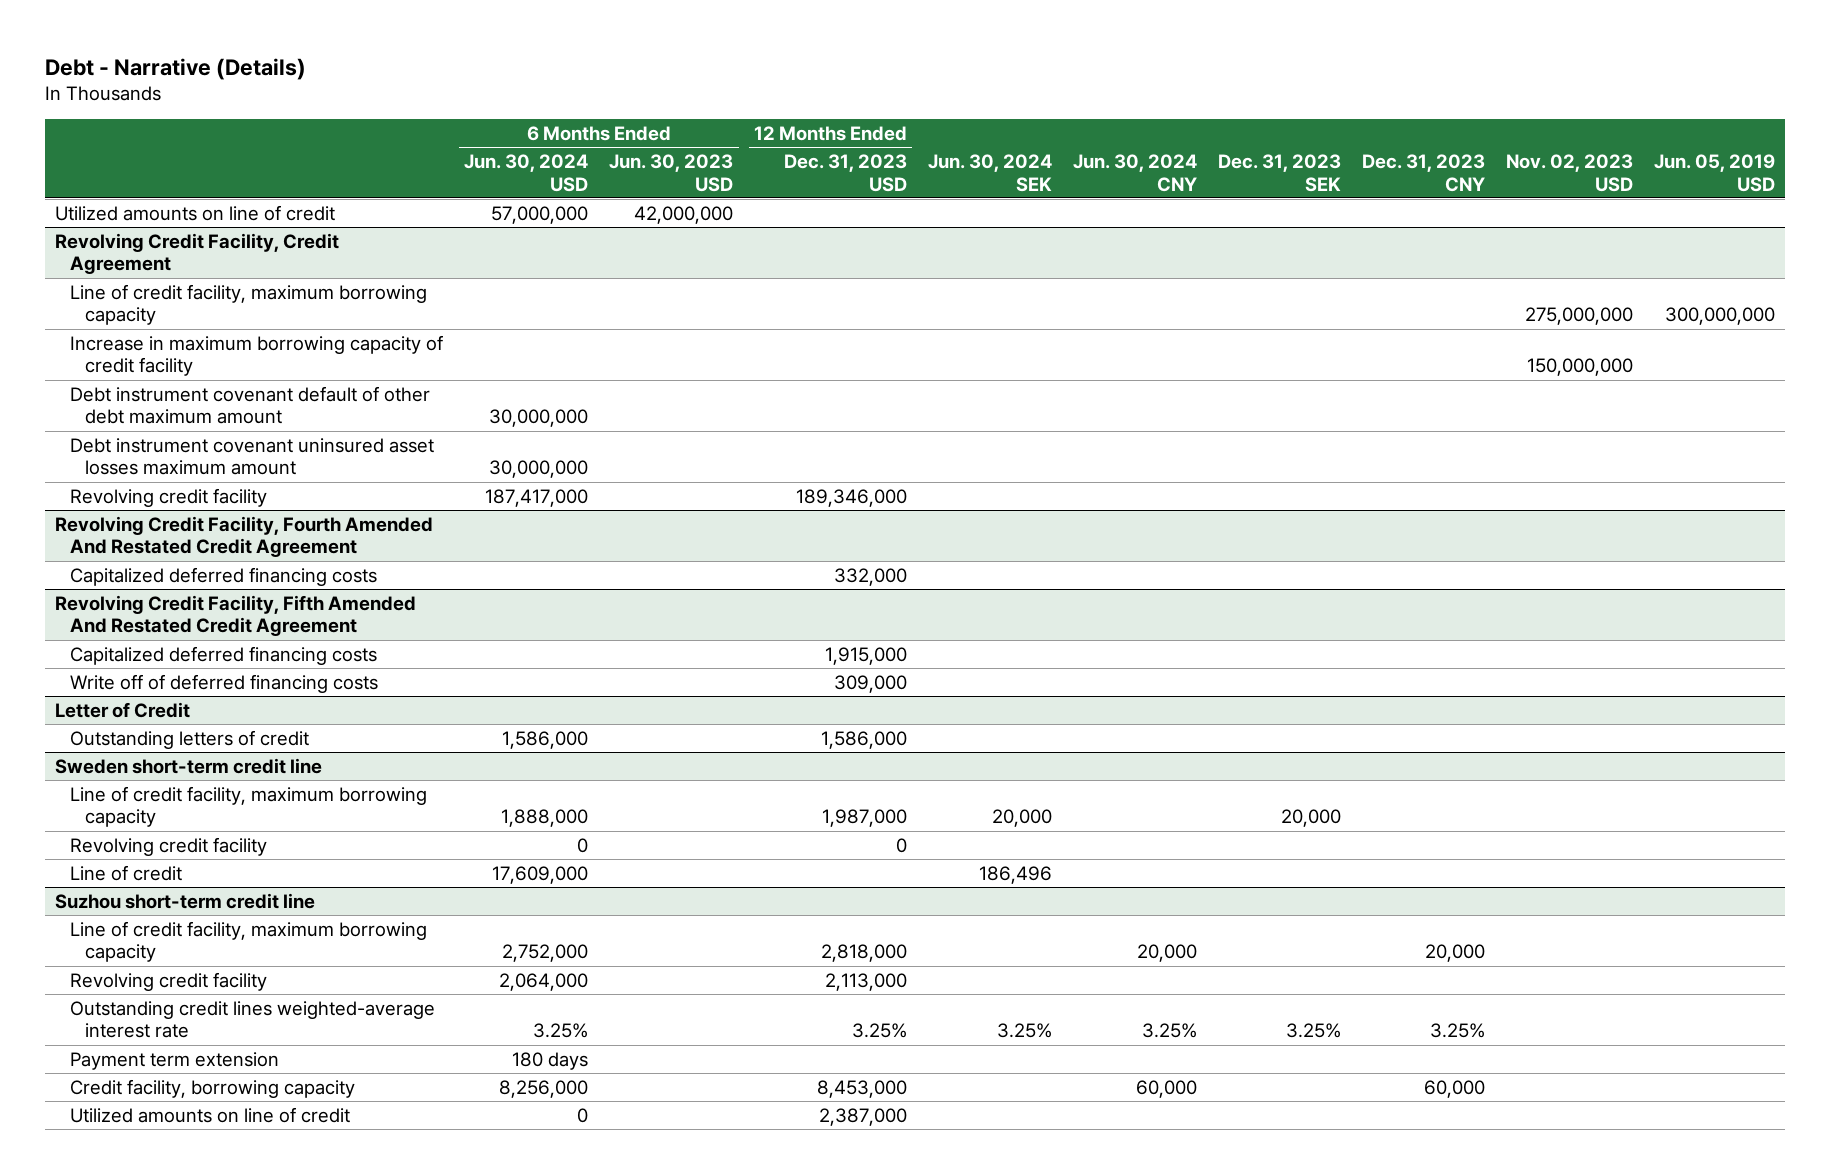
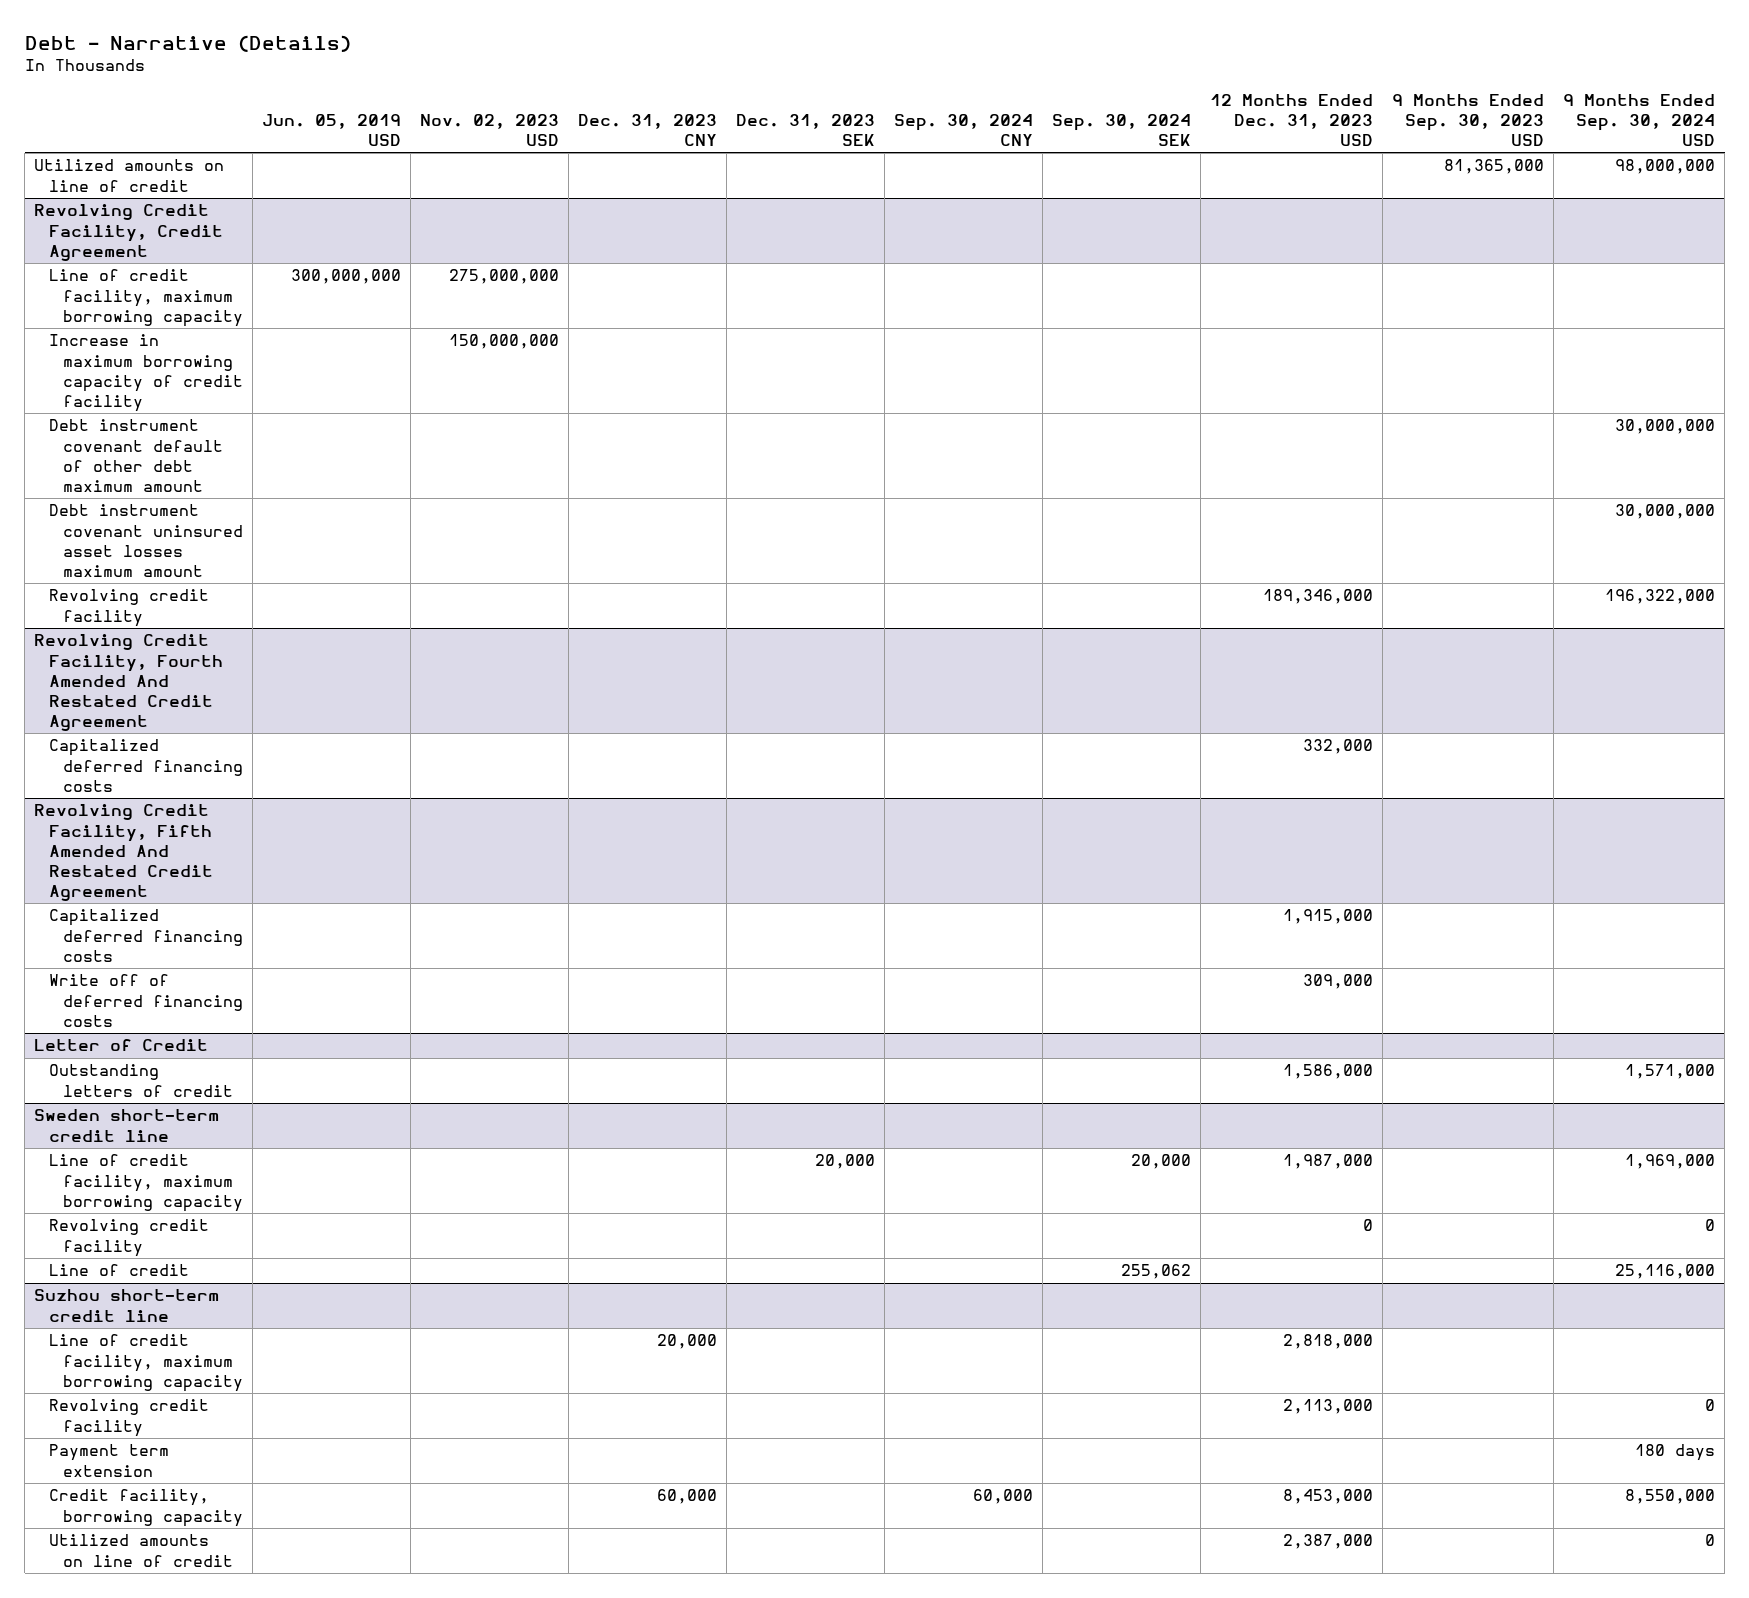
- | 6 Months Ended Jun. 30, 2024 USD | 6 Months Ended Jun. 30, 2023 USD | 12 Months Ended Dec. 31, 2023 USD | Jun. 30, 2024 SEK | Jun. 30, 2024 CNY | Dec. 31, 2023 SEK | Dec. 31, 2023 CNY | Nov. 02, 2023 USD | Jun. 05, 2019 USD
+ | Jun. 05, 2019 USD | Nov. 02, 2023 USD | Dec. 31, 2023 CNY | Dec. 31, 2023 SEK | Sep. 30, 2024 CNY | Sep. 30, 2024 SEK | 12 Months Ended Dec. 31, 2023 USD | 9 Months Ended Sep. 30, 2023 USD | 9 Months Ended Sep. 30, 2024 USD
@ Suzhou short-term credit line
- Outstanding credit lines weighted-average interest rate | 3.25% | | 3.25% | 3.25% | 3.25% | 3.25% | 3.25% | |

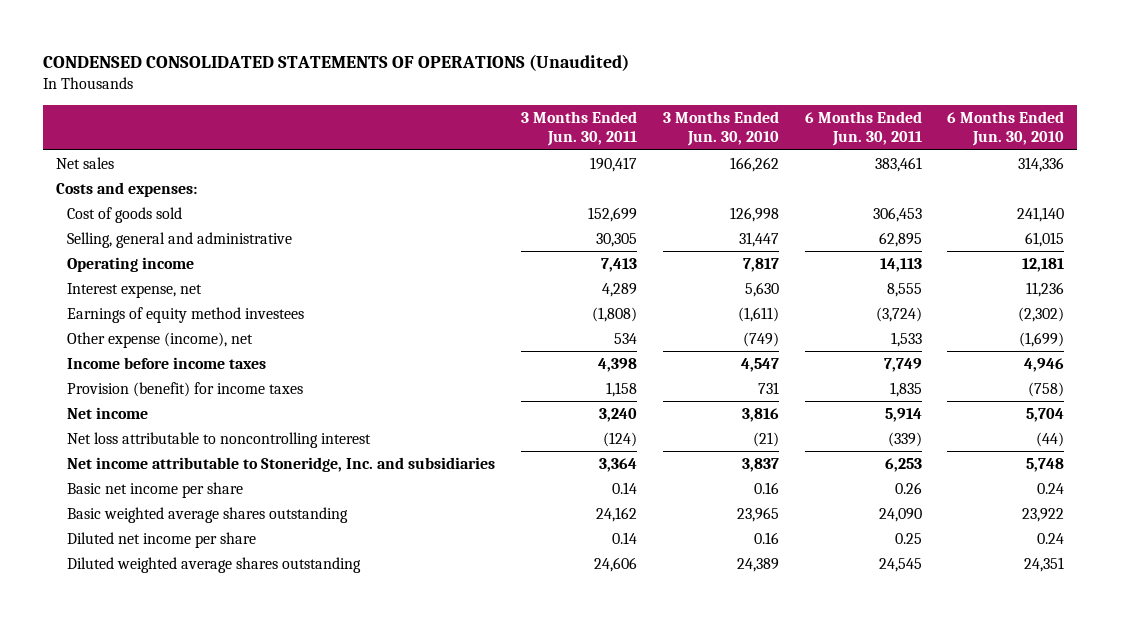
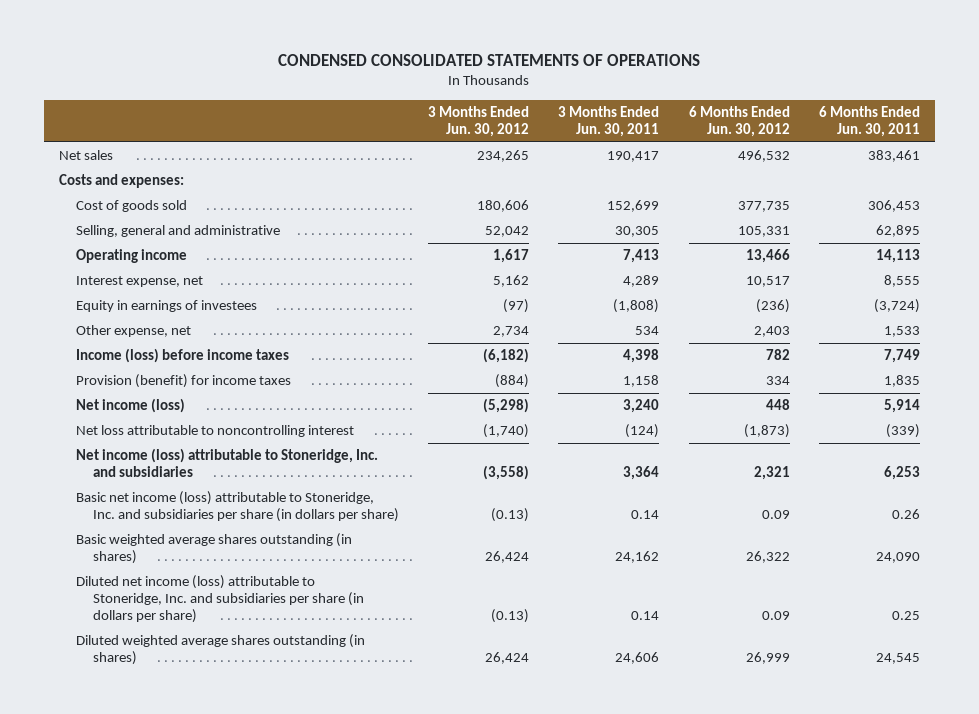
- CONDENSED CONSOLIDATED STATEMENTS OF OPERATIONS (Unaudited)
+ CONDENSED CONSOLIDATED STATEMENTS OF OPERATIONS
- | 3 Months Ended Jun. 30, 2011 | 3 Months Ended Jun. 30, 2010 | 6 Months Ended Jun. 30, 2011 | 6 Months Ended Jun. 30, 2010
+ | 3 Months Ended Jun. 30, 2012 | 3 Months Ended Jun. 30, 2011 | 6 Months Ended Jun. 30, 2012 | 6 Months Ended Jun. 30, 2011
- Earnings of equity method investees | (1,808) | (1,611) | (3,724) | (2,302)
- Other expense (income), net | 534 | (749) | 1,533 | (1,699)
- Income before income taxes | 4,398 | 4,547 | 7,749 | 4,946
+ Equity in earnings of investees | (97) | (1,808) | (236) | (3,724)
+ Other expense, net | 2,734 | 534 | 2,403 | 1,533
+ Income (loss) before income taxes | (6,182) | 4,398 | 782 | 7,749
- Net income | 3,240 | 3,816 | 5,914 | 5,704
+ Net income (loss) | (5,298) | 3,240 | 448 | 5,914
- Net income attributable to Stoneridge, Inc. and subsidiaries | 3,364 | 3,837 | 6,253 | 5,748
- Basic net income per share | 0.14 | 0.16 | 0.26 | 0.24
- Basic weighted average shares outstanding | 24,162 | 23,965 | 24,090 | 23,922
- Diluted net income per share | 0.14 | 0.16 | 0.25 | 0.24
- Diluted weighted average shares outstanding | 24,606 | 24,389 | 24,545 | 24,351
+ Net income (loss) attributable to Stoneridge, Inc. and subsidiaries | (3,558) | 3,364 | 2,321 | 6,253
+ Basic net income (loss) attributable to Stoneridge, Inc. and subsidiaries per share (in dollars per share) | (0.13) | 0.14 | 0.09 | 0.26
+ Basic weighted average shares outstanding (in shares) | 26,424 | 24,162 | 26,322 | 24,090
+ Diluted net income (loss) attributable to Stoneridge, Inc. and subsidiaries per share (in dollars per share) | (0.13) | 0.14 | 0.09 | 0.25
+ Diluted weighted average shares outstanding (in shares) | 26,424 | 24,606 | 26,999 | 24,545

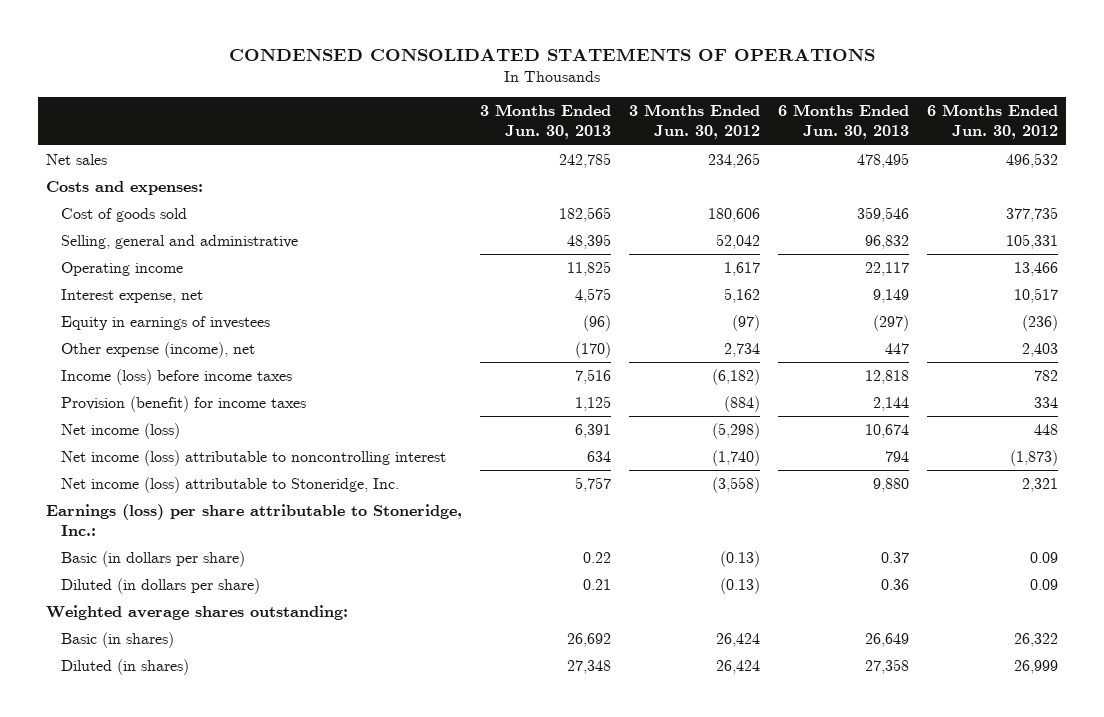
- | 3 Months Ended Jun. 30, 2012 | 3 Months Ended Jun. 30, 2011 | 6 Months Ended Jun. 30, 2012 | 6 Months Ended Jun. 30, 2011
+ | 3 Months Ended Jun. 30, 2013 | 3 Months Ended Jun. 30, 2012 | 6 Months Ended Jun. 30, 2013 | 6 Months Ended Jun. 30, 2012
- Other expense, net | 2,734 | 534 | 2,403 | 1,533
+ Other expense (income), net | (170) | 2,734 | 447 | 2,403
- Net loss attributable to noncontrolling interest | (1,740) | (124) | (1,873) | (339)
- Net income (loss) attributable to Stoneridge, Inc. and subsidiaries | (3,558) | 3,364 | 2,321 | 6,253
- Basic net income (loss) attributable to Stoneridge, Inc. and subsidiaries per share (in dollars per share) | (0.13) | 0.14 | 0.09 | 0.26
- Basic weighted average shares outstanding (in shares) | 26,424 | 24,162 | 26,322 | 24,090
- Diluted net income (loss) attributable to Stoneridge, Inc. and subsidiaries per share (in dollars per share) | (0.13) | 0.14 | 0.09 | 0.25
- Diluted weighted average shares outstanding (in shares) | 26,424 | 24,606 | 26,999 | 24,545
+ Net income (loss) attributable to noncontrolling interest | 634 | (1,740) | 794 | (1,873)
+ Net income (loss) attributable to Stoneridge, Inc. | 5,757 | (3,558) | 9,880 | 2,321
+ Earnings (loss) per share attributable to Stoneridge, Inc.:
+ Basic (in dollars per share) | 0.22 | (0.13) | 0.37 | 0.09
+ Diluted (in dollars per share) | 0.21 | (0.13) | 0.36 | 0.09
+ Weighted average shares outstanding:
+ Basic (in shares) | 26,692 | 26,424 | 26,649 | 26,322
+ Diluted (in shares) | 27,348 | 26,424 | 27,358 | 26,999

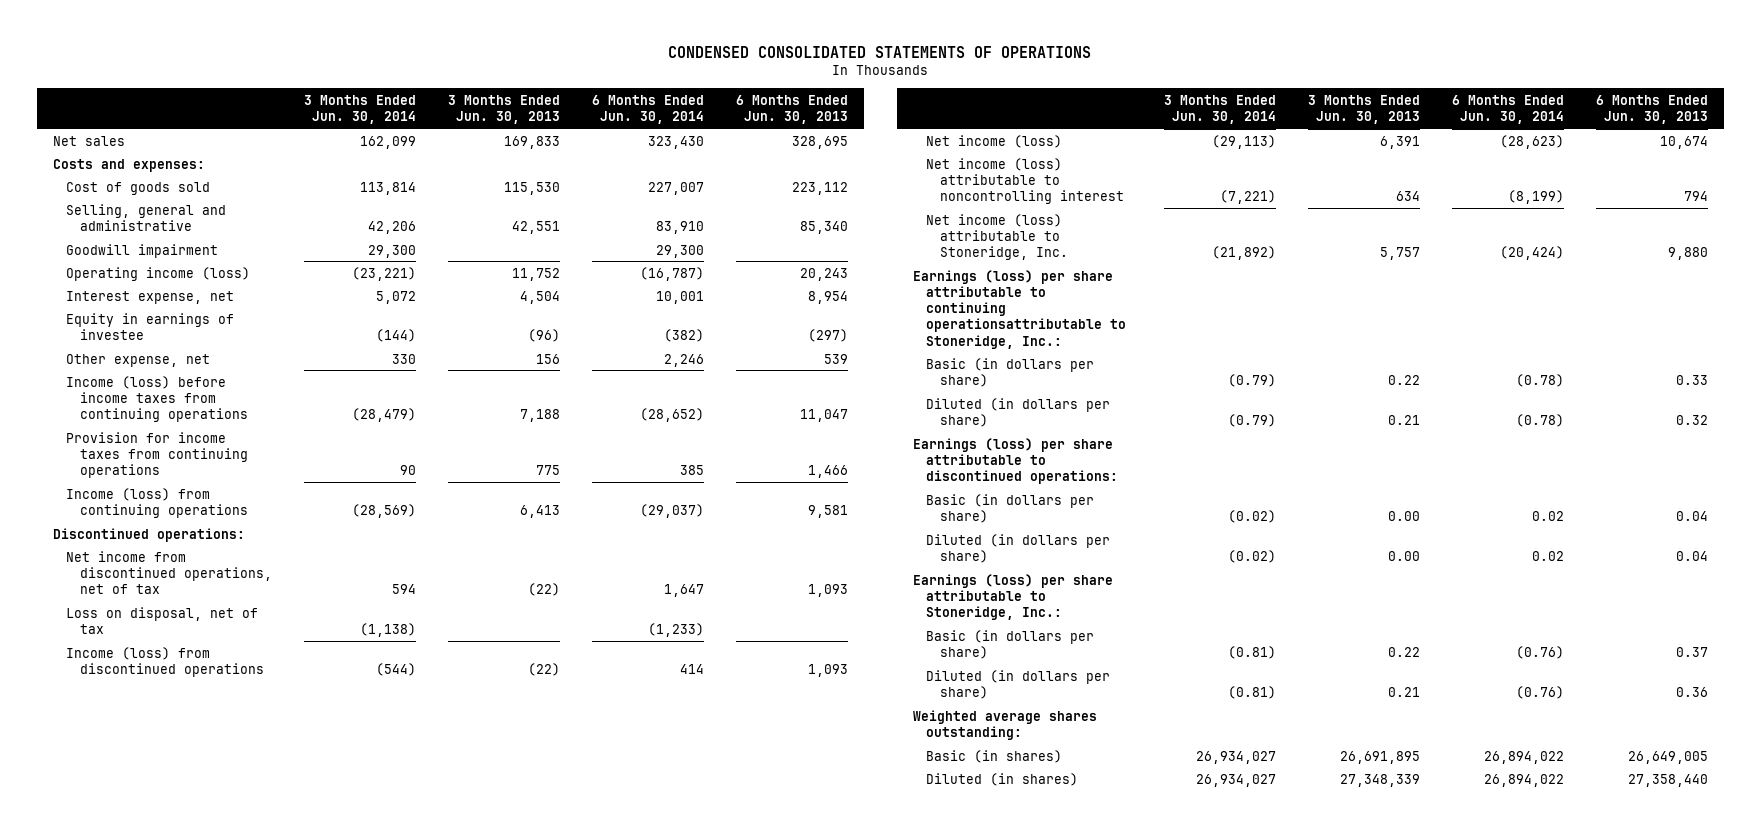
- | 3 Months Ended Jun. 30, 2013 | 3 Months Ended Jun. 30, 2012 | 6 Months Ended Jun. 30, 2013 | 6 Months Ended Jun. 30, 2012
+ | 3 Months Ended Jun. 30, 2014 | 3 Months Ended Jun. 30, 2013 | 6 Months Ended Jun. 30, 2014 | 6 Months Ended Jun. 30, 2013
- Net sales | 242,785 | 234,265 | 478,495 | 496,532
+ Net sales | 162,099 | 169,833 | 323,430 | 328,695
- Cost of goods sold | 182,565 | 180,606 | 359,546 | 377,735
- Selling, general and administrative | 48,395 | 52,042 | 96,832 | 105,331
- Operating income | 11,825 | 1,617 | 22,117 | 13,466
- Interest expense, net | 4,575 | 5,162 | 9,149 | 10,517
- Equity in earnings of investees | (96) | (97) | (297) | (236)
- Other expense (income), net | (170) | 2,734 | 447 | 2,403
- Income (loss) before income taxes | 7,516 | (6,182) | 12,818 | 782
- Provision (benefit) for income taxes | 1,125 | (884) | 2,144 | 334
+ Cost of goods sold | 113,814 | 115,530 | 227,007 | 223,112
+ Selling, general and administrative | 42,206 | 42,551 | 83,910 | 85,340
+ Goodwill impairment | 29,300 | | 29,300 |
+ Operating income (loss) | (23,221) | 11,752 | (16,787) | 20,243
+ Interest expense, net | 5,072 | 4,504 | 10,001 | 8,954
+ Equity in earnings of investee | (144) | (96) | (382) | (297)
+ Other expense, net | 330 | 156 | 2,246 | 539
+ Income (loss) before income taxes from continuing operations | (28,479) | 7,188 | (28,652) | 11,047
+ Provision for income taxes from continuing operations | 90 | 775 | 385 | 1,466
+ Income (loss) from continuing operations | (28,569) | 6,413 | (29,037) | 9,581
+ Discontinued operations:
+ Net income from discontinued operations, net of tax | 594 | (22) | 1,647 | 1,093
+ Loss on disposal, net of tax | (1,138) | | (1,233) |
+ Income (loss) from discontinued operations | (544) | (22) | 414 | 1,093
+ Earnings (loss) per share attributable to continuing operationsattributable to Stoneridge, Inc.:
+ Basic (in dollars per share) | (0.79) | 0.22 | (0.78) | 0.33
+ Diluted (in dollars per share) | (0.79) | 0.21 | (0.78) | 0.32
+ Earnings (loss) per share attributable to discontinued operations:
+ Basic (in dollars per share) | (0.02) | 0.00 | 0.02 | 0.04
+ Diluted (in dollars per share) | (0.02) | 0.00 | 0.02 | 0.04
- Basic (in shares) | 26,692 | 26,424 | 26,649 | 26,322
- Diluted (in shares) | 27,348 | 26,424 | 27,358 | 26,999
+ Basic (in shares) | 26,934,027 | 26,691,895 | 26,894,022 | 26,649,005
+ Diluted (in shares) | 26,934,027 | 27,348,339 | 26,894,022 | 27,358,440

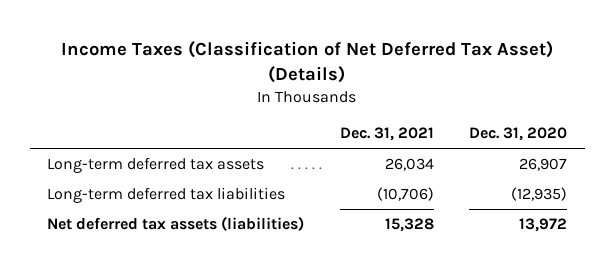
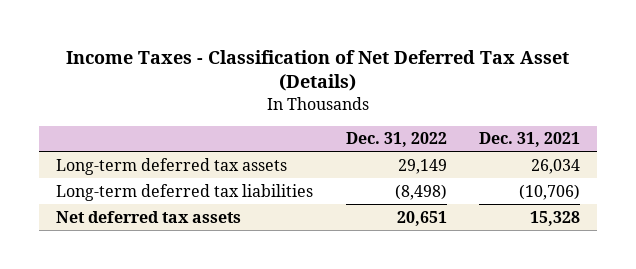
- Income Taxes (Classification of Net Deferred Tax Asset) (Details)
+ Income Taxes - Classification of Net Deferred Tax Asset (Details)
- | Dec. 31, 2021 | Dec. 31, 2020
+ | Dec. 31, 2022 | Dec. 31, 2021
- Net deferred tax assets (liabilities) | 15,328 | 13,972
+ Net deferred tax assets | 20,651 | 15,328

